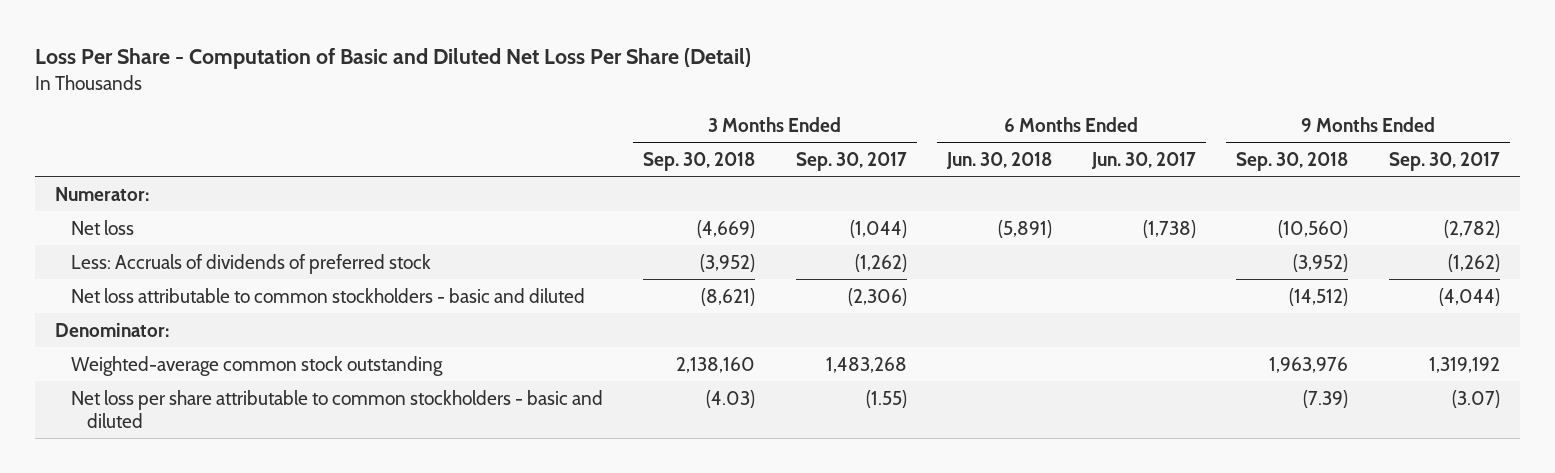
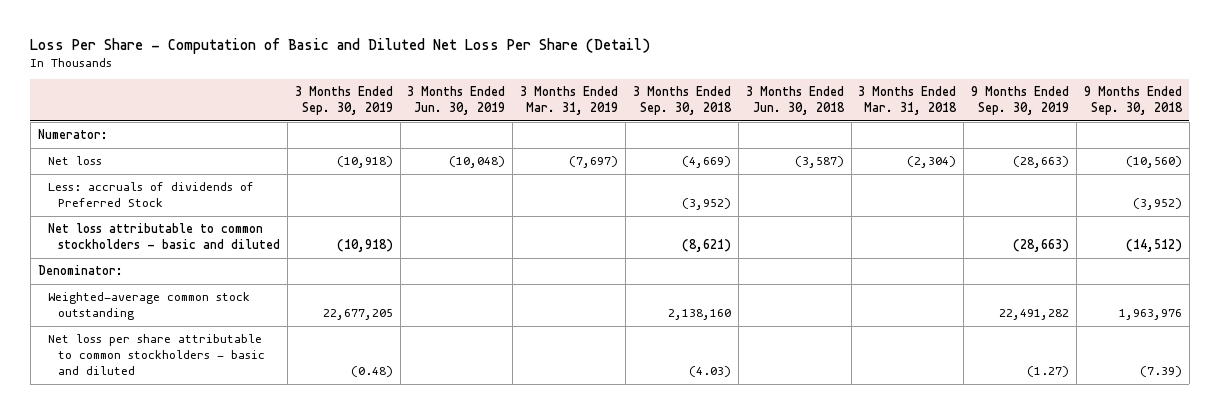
- | 3 Months Ended Sep. 30, 2018 | 3 Months Ended Sep. 30, 2017 | 6 Months Ended Jun. 30, 2018 | 6 Months Ended Jun. 30, 2017 | 9 Months Ended Sep. 30, 2018 | 9 Months Ended Sep. 30, 2017
+ | 3 Months Ended Sep. 30, 2019 | 3 Months Ended Jun. 30, 2019 | 3 Months Ended Mar. 31, 2019 | 3 Months Ended Sep. 30, 2018 | 3 Months Ended Jun. 30, 2018 | 3 Months Ended Mar. 31, 2018 | 9 Months Ended Sep. 30, 2019 | 9 Months Ended Sep. 30, 2018
- Less: Accruals of dividends of preferred stock | (3,952) | (1,262) | | | (3,952) | (1,262)
+ Less: accruals of dividends of Preferred Stock | | | | (3,952) | | | | (3,952)

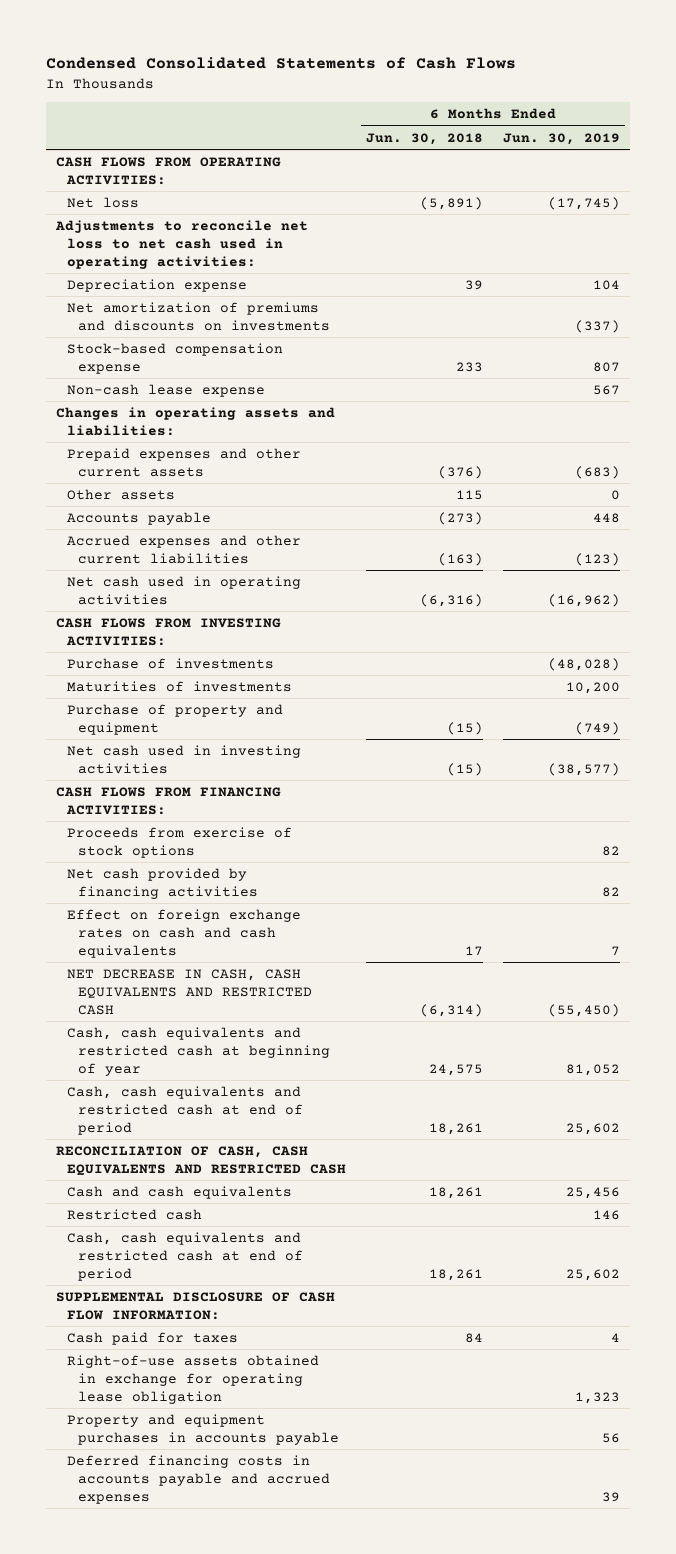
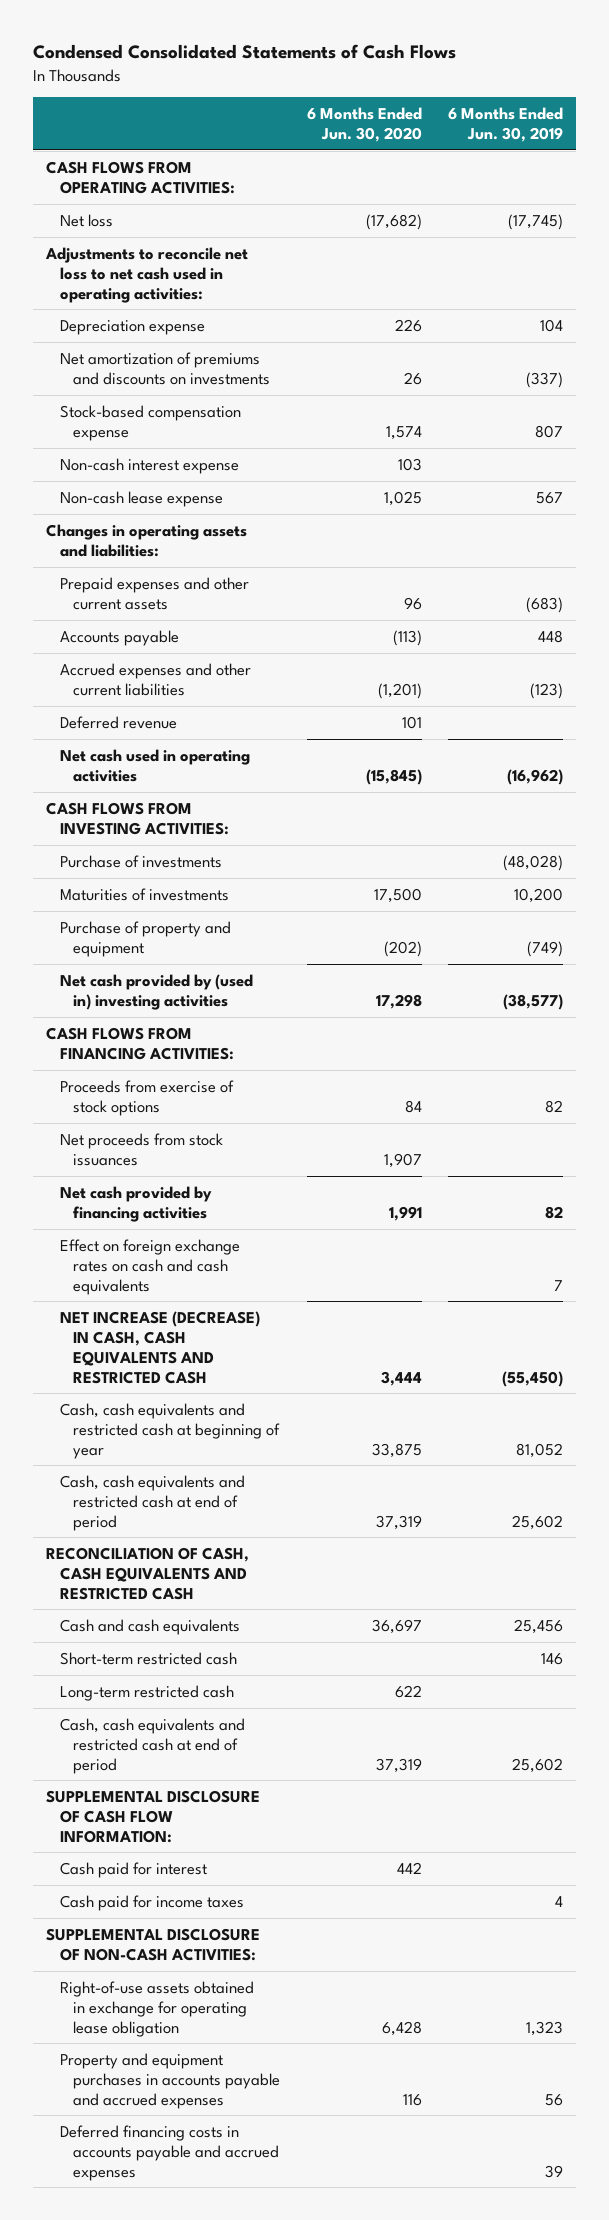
- | 6 Months Ended Jun. 30, 2018 | 6 Months Ended Jun. 30, 2019
+ | 6 Months Ended Jun. 30, 2020 | 6 Months Ended Jun. 30, 2019
+ Non-cash interest expense | 103 |
- Other assets | 115 | 0
+ Deferred revenue | 101 |
- Net cash used in investing activities | (15) | (38,577)
+ Net cash provided by (used in) investing activities | 17,298 | (38,577)
+ Net proceeds from stock issuances | 1,907 |
- NET DECREASE IN CASH, CASH EQUIVALENTS AND RESTRICTED CASH | (6,314) | (55,450)
+ NET INCREASE (DECREASE) IN CASH, CASH EQUIVALENTS AND RESTRICTED CASH | 3,444 | (55,450)
- Restricted cash | | 146
+ Short-term restricted cash | | 146
+ Long-term restricted cash | 622 |
- Cash paid for taxes | 84 | 4
+ Cash paid for interest | 442 |
+ Cash paid for income taxes | | 4
+ SUPPLEMENTAL DISCLOSURE OF NON-CASH ACTIVITIES:
- Property and equipment purchases in accounts payable | | 56
+ Property and equipment purchases in accounts payable and accrued expenses | 116 | 56

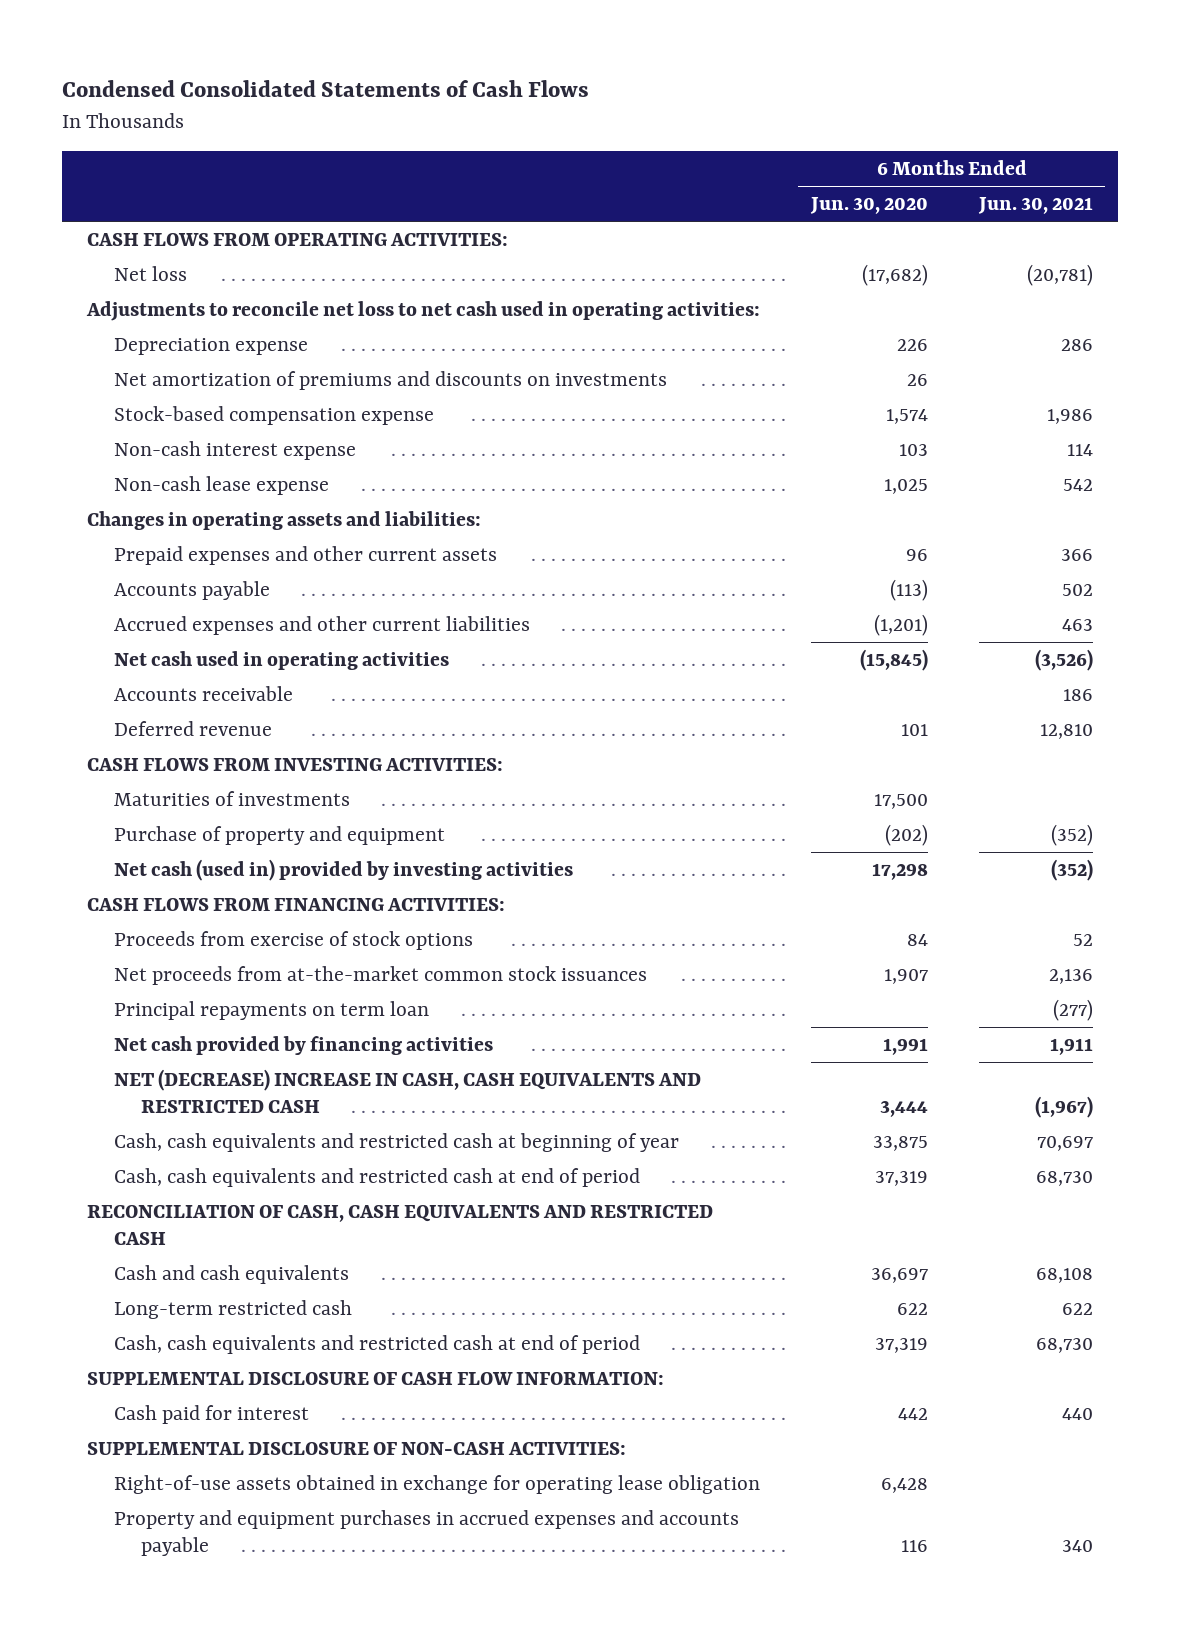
- | 6 Months Ended Jun. 30, 2020 | 6 Months Ended Jun. 30, 2019
+ | 6 Months Ended Jun. 30, 2020 | 6 Months Ended Jun. 30, 2021
+ Accounts receivable | | 186
moved down: Deferred revenue | 101 | 12,810
- Purchase of investments | | (48,028)
- Net cash provided by (used in) investing activities | 17,298 | (38,577)
+ Net cash (used in) provided by investing activities | 17,298 | (352)
- Net proceeds from stock issuances | 1,907 |
+ Net proceeds from at-the-market common stock issuances | 1,907 | 2,136
+ Principal repayments on term loan | | (277)
- Effect on foreign exchange rates on cash and cash equivalents | | 7
- NET INCREASE (DECREASE) IN CASH, CASH EQUIVALENTS AND RESTRICTED CASH | 3,444 | (55,450)
+ NET (DECREASE) INCREASE IN CASH, CASH EQUIVALENTS AND RESTRICTED CASH | 3,444 | (1,967)
- Short-term restricted cash | | 146
- Cash paid for income taxes | | 4
- Property and equipment purchases in accounts payable and accrued expenses | 116 | 56
- Deferred financing costs in accounts payable and accrued expenses | | 39
+ Property and equipment purchases in accrued expenses and accounts payable | 116 | 340

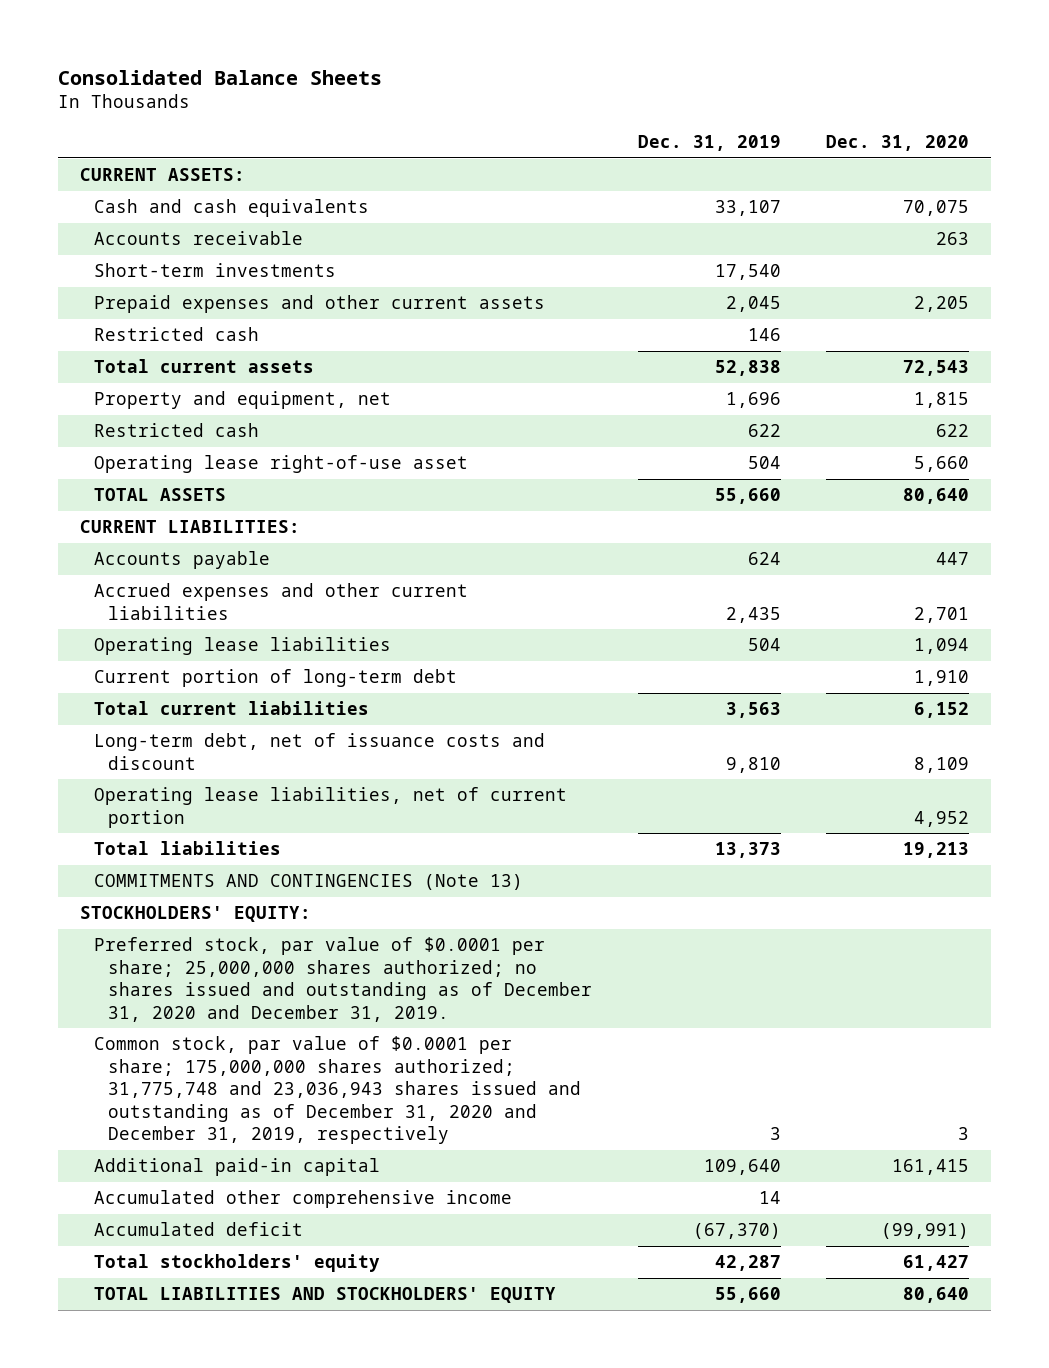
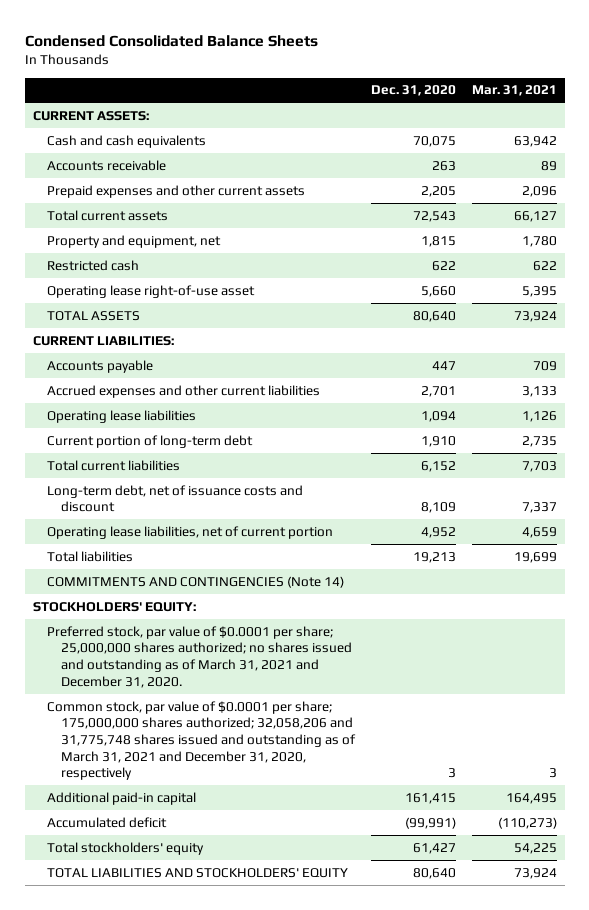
- Consolidated Balance Sheets
+ Condensed Consolidated Balance Sheets
- | Dec. 31, 2019 | Dec. 31, 2020
+ | Dec. 31, 2020 | Mar. 31, 2021
- Short-term investments | 17,540 |
- Restricted cash | 146 |
- COMMITMENTS AND CONTINGENCIES (Note 13)
+ COMMITMENTS AND CONTINGENCIES (Note 14)
- Preferred stock, par value of $0.0001 per share; 25,000,000 shares authorized; no shares issued and outstanding as of December 31, 2020 and December 31, 2019.
- Common stock, par value of $0.0001 per share; 175,000,000 shares authorized; 31,775,748 and 23,036,943 shares issued and outstanding as of December 31, 2020 and December 31, 2019, respectively | 3 | 3
+ Preferred stock, par value of $0.0001 per share; 25,000,000 shares authorized; no shares issued and outstanding as of March 31, 2021 and December 31, 2020.
+ Common stock, par value of $0.0001 per share; 175,000,000 shares authorized; 32,058,206 and 31,775,748 shares issued and outstanding as of March 31, 2021 and December 31, 2020, respectively | 3 | 3
- Accumulated other comprehensive income | 14 |

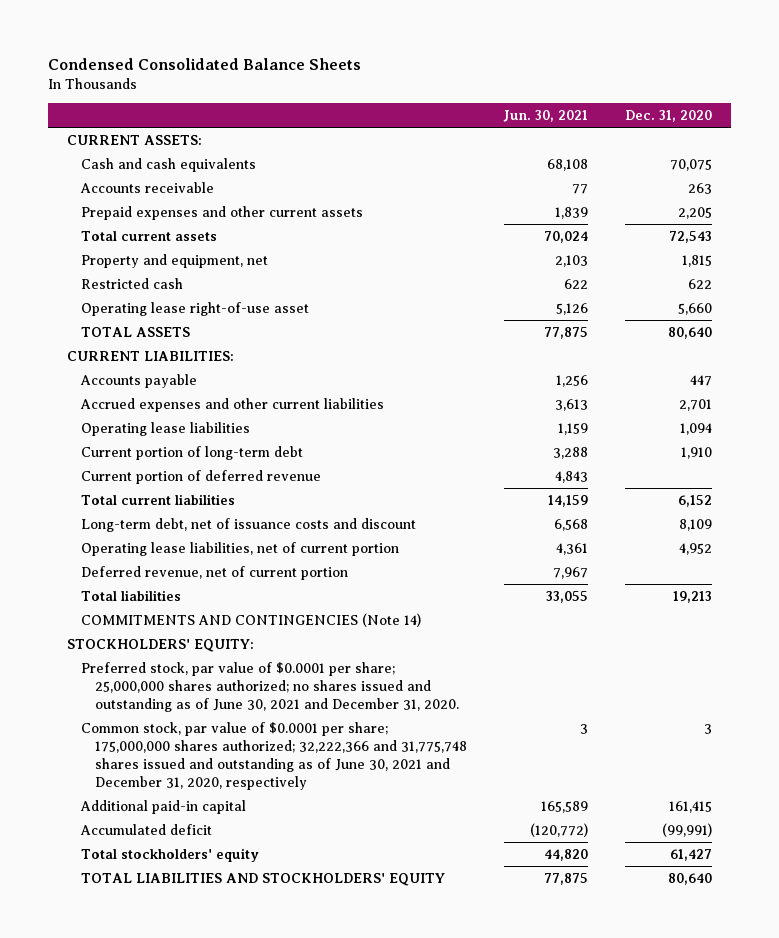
- | Dec. 31, 2020 | Mar. 31, 2021
+ | Jun. 30, 2021 | Dec. 31, 2020
+ Current portion of deferred revenue | 4,843 |
+ Deferred revenue, net of current portion | 7,967 |
- Preferred stock, par value of $0.0001 per share; 25,000,000 shares authorized; no shares issued and outstanding as of March 31, 2021 and December 31, 2020.
- Common stock, par value of $0.0001 per share; 175,000,000 shares authorized; 32,058,206 and 31,775,748 shares issued and outstanding as of March 31, 2021 and December 31, 2020, respectively | 3 | 3
+ Preferred stock, par value of $0.0001 per share; 25,000,000 shares authorized; no shares issued and outstanding as of June 30, 2021 and December 31, 2020.
+ Common stock, par value of $0.0001 per share; 175,000,000 shares authorized; 32,222,366 and 31,775,748 shares issued and outstanding as of June 30, 2021 and December 31, 2020, respectively | 3 | 3

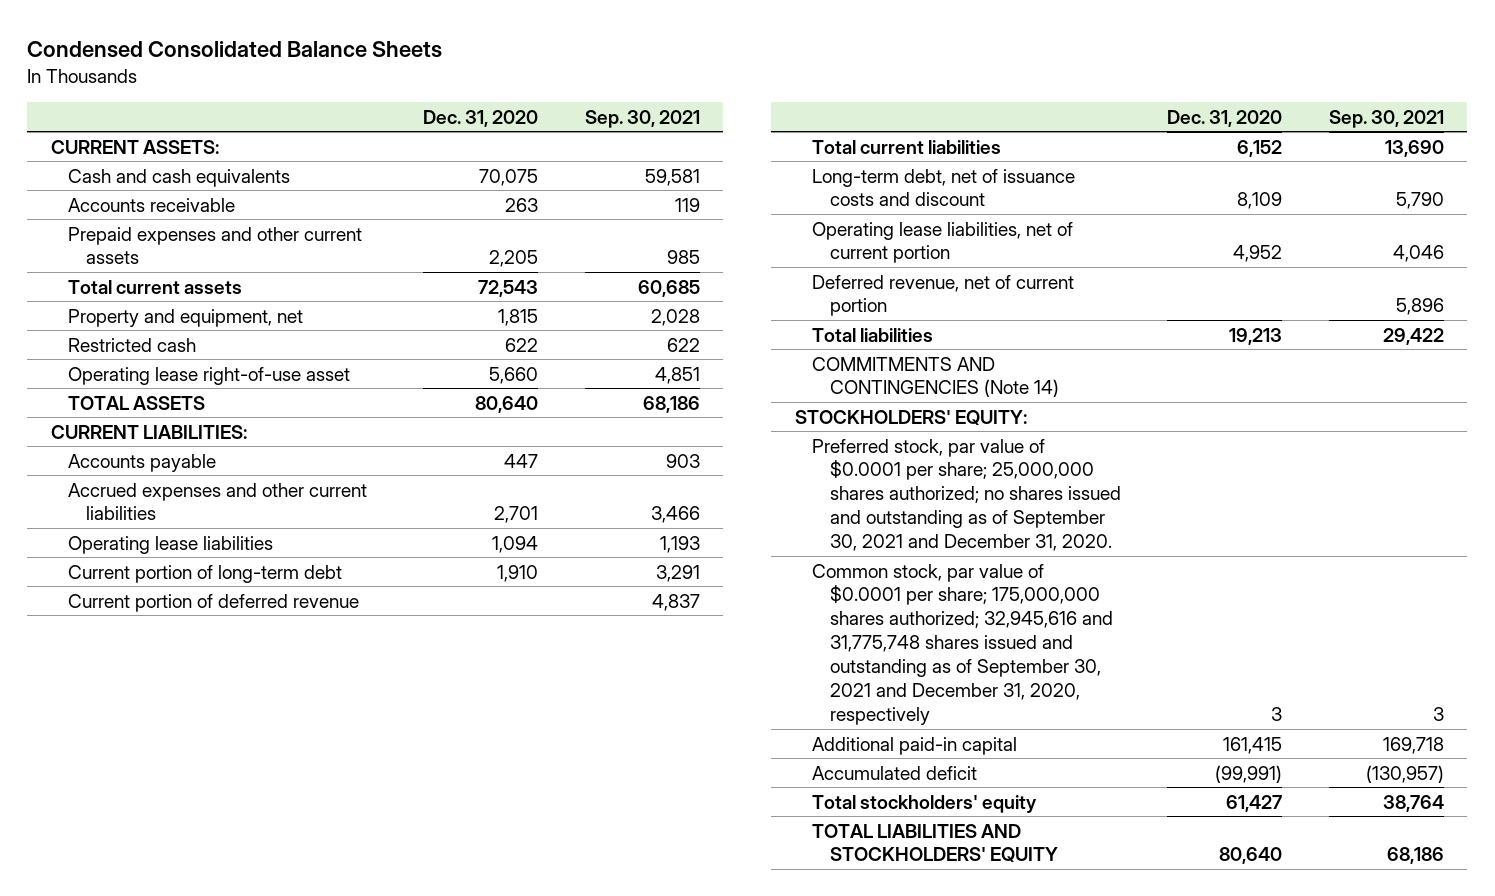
- | Jun. 30, 2021 | Dec. 31, 2020
+ | Dec. 31, 2020 | Sep. 30, 2021
- Preferred stock, par value of $0.0001 per share; 25,000,000 shares authorized; no shares issued and outstanding as of June 30, 2021 and December 31, 2020.
- Common stock, par value of $0.0001 per share; 175,000,000 shares authorized; 32,222,366 and 31,775,748 shares issued and outstanding as of June 30, 2021 and December 31, 2020, respectively | 3 | 3
+ Preferred stock, par value of $0.0001 per share; 25,000,000 shares authorized; no shares issued and outstanding as of September 30, 2021 and December 31, 2020.
+ Common stock, par value of $0.0001 per share; 175,000,000 shares authorized; 32,945,616 and 31,775,748 shares issued and outstanding as of September 30, 2021 and December 31, 2020, respectively | 3 | 3

